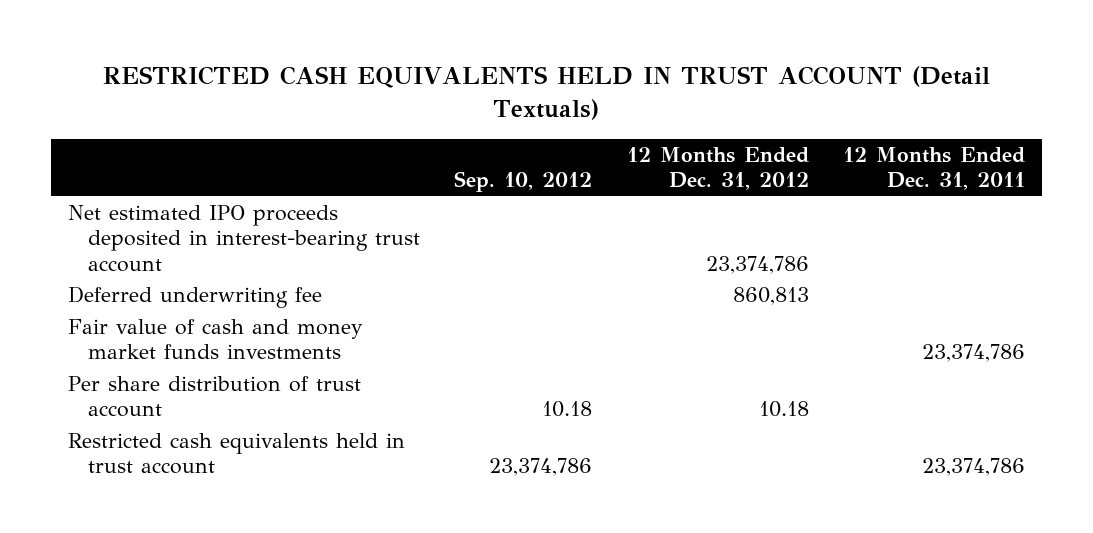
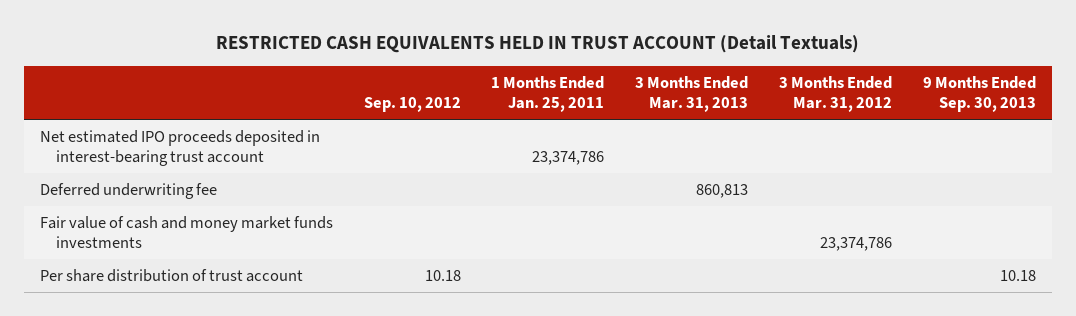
- | Sep. 10, 2012 | 12 Months Ended Dec. 31, 2012 | 12 Months Ended Dec. 31, 2011
+ | Sep. 10, 2012 | 1 Months Ended Jan. 25, 2011 | 3 Months Ended Mar. 31, 2013 | 3 Months Ended Mar. 31, 2012 | 9 Months Ended Sep. 30, 2013
- Restricted cash equivalents held in trust account | 23,374,786 | | 23,374,786

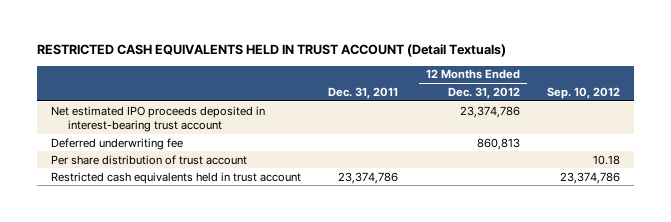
- | Sep. 10, 2012 | 1 Months Ended Jan. 25, 2011 | 3 Months Ended Mar. 31, 2013 | 3 Months Ended Mar. 31, 2012 | 9 Months Ended Sep. 30, 2013
+ | Dec. 31, 2011 | 12 Months Ended Dec. 31, 2012 | Sep. 10, 2012
- Fair value of cash and money market funds investments | | | | 23,374,786 |
+ Restricted cash equivalents held in trust account | 23,374,786 | | 23,374,786

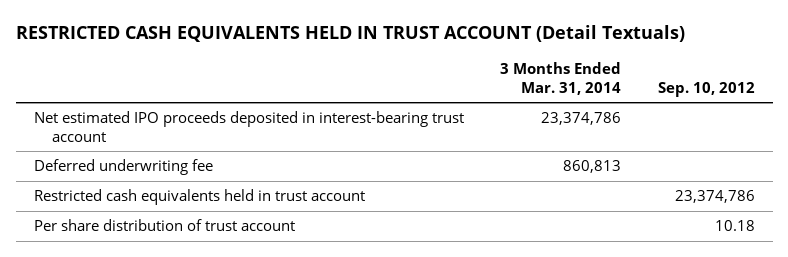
- | Dec. 31, 2011 | 12 Months Ended Dec. 31, 2012 | Sep. 10, 2012
+ | 3 Months Ended Mar. 31, 2014 | Sep. 10, 2012
moved down: Per share distribution of trust account | | 10.18

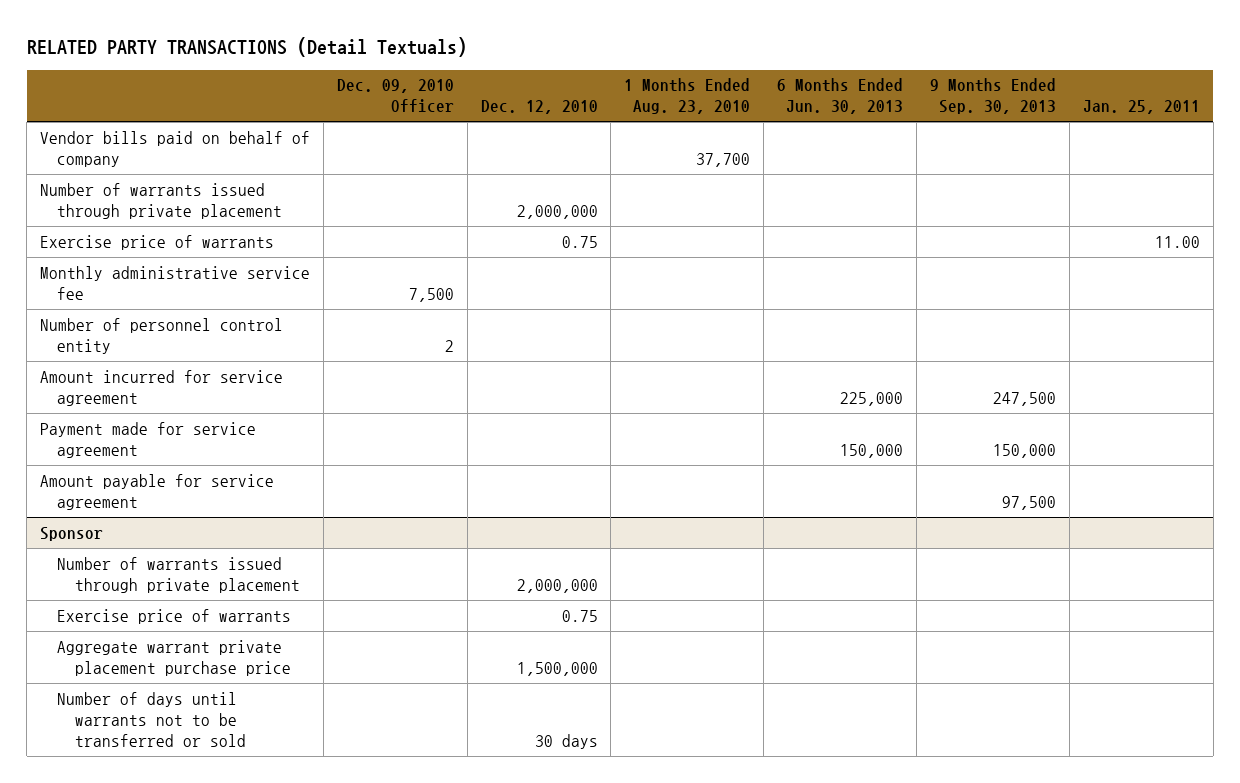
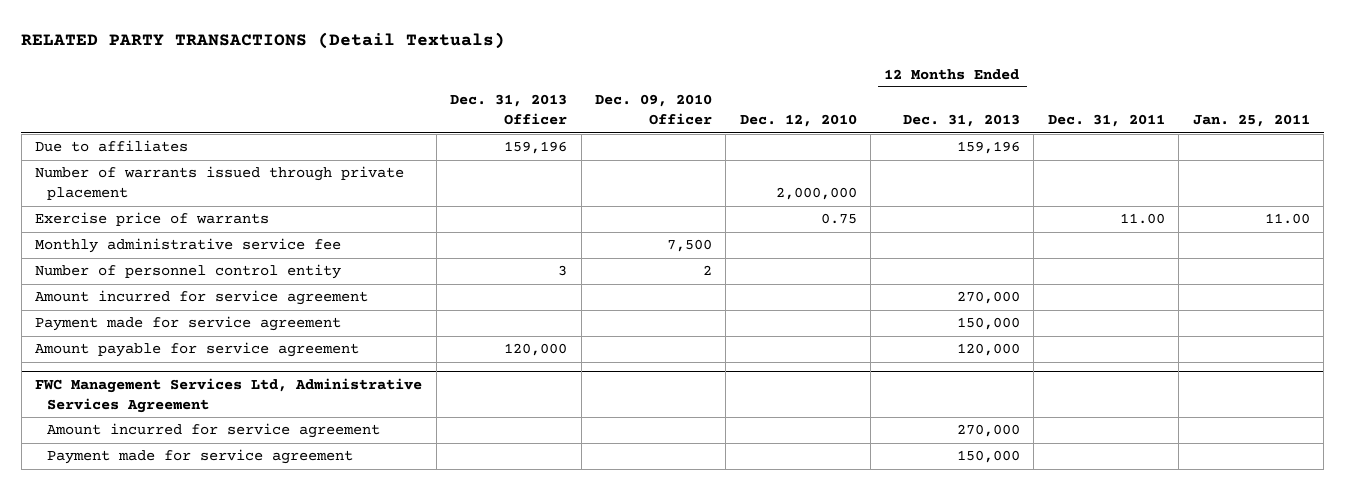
- | Dec. 09, 2010 Officer | Dec. 12, 2010 | 1 Months Ended Aug. 23, 2010 | 6 Months Ended Jun. 30, 2013 | 9 Months Ended Sep. 30, 2013 | Jan. 25, 2011
+ | Dec. 31, 2013 Officer | Dec. 09, 2010 Officer | Dec. 12, 2010 | 12 Months Ended Dec. 31, 2013 | Dec. 31, 2011 | Jan. 25, 2011
- Vendor bills paid on behalf of company | | | 37,700 | | |
+ Due to affiliates | 159,196 | | | 159,196 | |
- Sponsor
- Number of warrants issued through private placement | | 2,000,000 | | | |
- Exercise price of warrants | | 0.75 | | | |
- Aggregate warrant private placement purchase price | | 1,500,000 | | | |
- Number of days until warrants not to be transferred or sold | | 30 days | | | |
+ FWC Management Services Ltd, Administrative Services Agreement
+ Amount incurred for service agreement | | | | 270,000 | |
+ Payment made for service agreement | | | | 150,000 | |

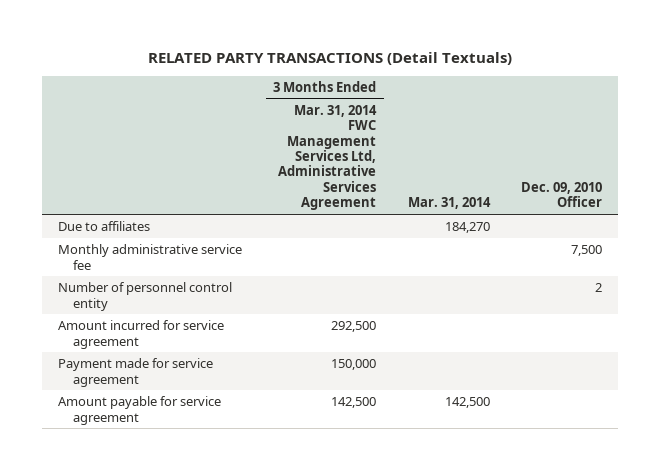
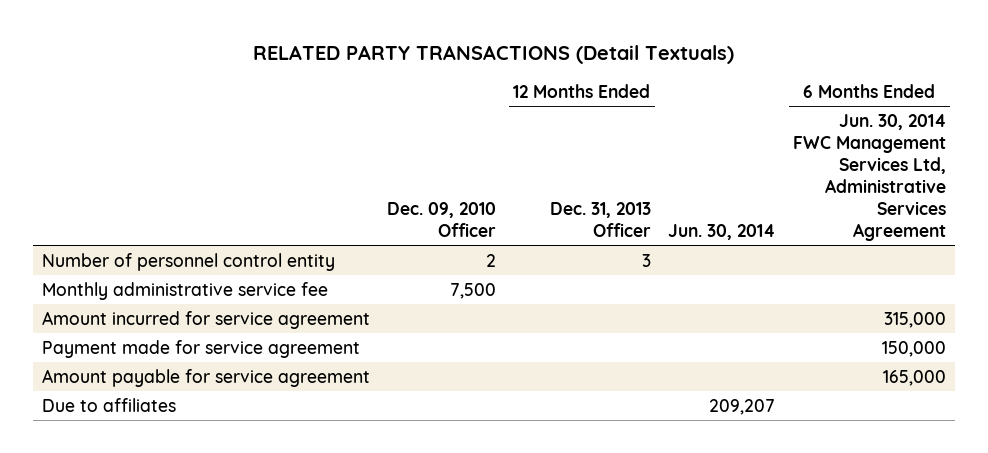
- | 3 Months Ended Mar. 31, 2014 FWC Management Services Ltd, Administrative Services Agreement | Mar. 31, 2014 | Dec. 09, 2010 Officer
+ | Dec. 09, 2010 Officer | 12 Months Ended Dec. 31, 2013 Officer | Jun. 30, 2014 | 6 Months Ended Jun. 30, 2014 FWC Management Services Ltd, Administrative Services Agreement
moved down: Monthly administrative service fee | 7,500 | | |
moved down: Due to affiliates | | | 209,207 |

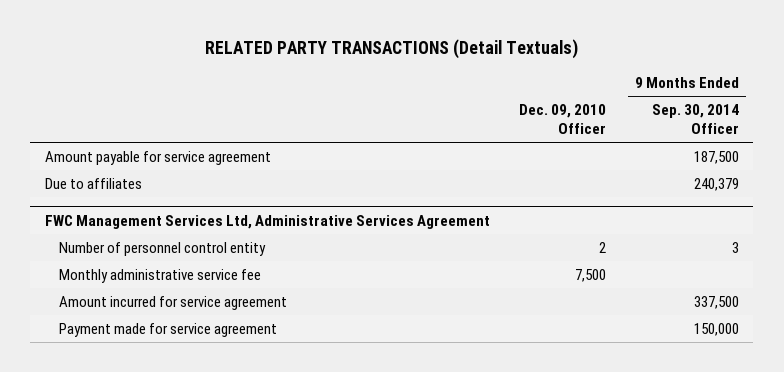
- | Dec. 09, 2010 Officer | 12 Months Ended Dec. 31, 2013 Officer | Jun. 30, 2014 | 6 Months Ended Jun. 30, 2014 FWC Management Services Ltd, Administrative Services Agreement
+ | Dec. 09, 2010 Officer | 9 Months Ended Sep. 30, 2014 Officer
- Number of personnel control entity | 2 | 3 | |
- Monthly administrative service fee | 7,500 | | |
- Amount incurred for service agreement | | | | 315,000
- Payment made for service agreement | | | | 150,000
+ FWC Management Services Ltd, Administrative Services Agreement
+ Number of personnel control entity | 2 | 3
+ Monthly administrative service fee | 7,500 |
+ Amount incurred for service agreement | | 337,500
+ Payment made for service agreement | | 150,000

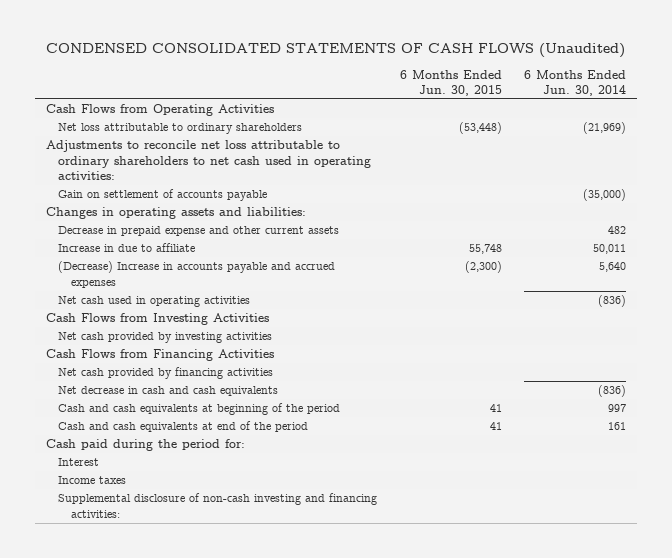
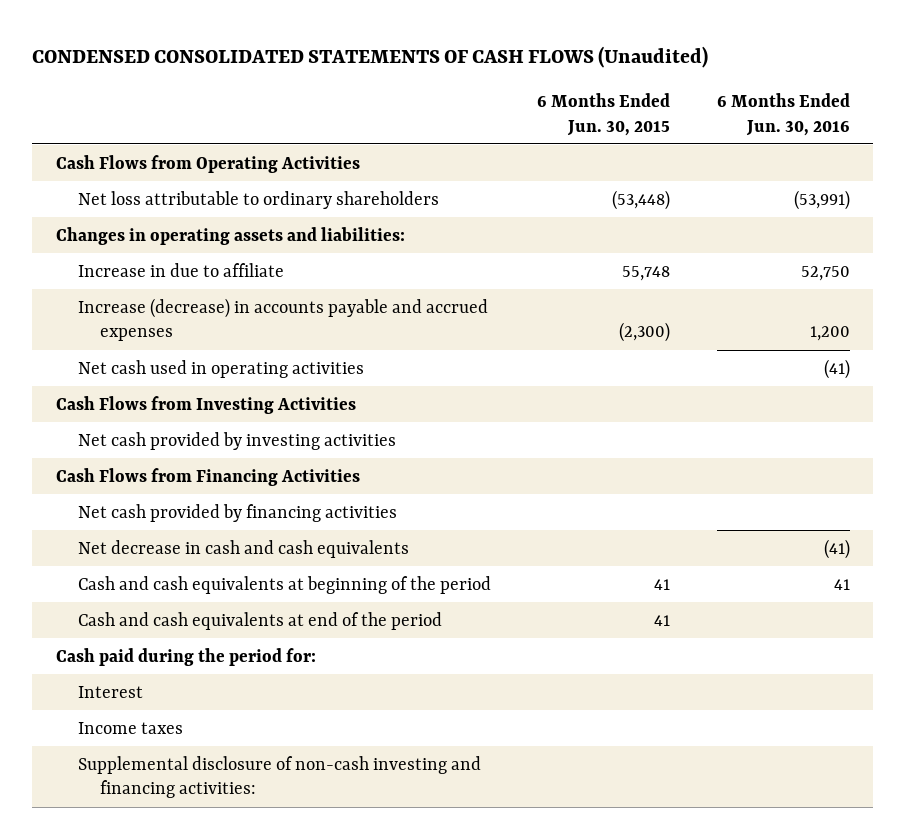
- | 6 Months Ended Jun. 30, 2015 | 6 Months Ended Jun. 30, 2014
+ | 6 Months Ended Jun. 30, 2015 | 6 Months Ended Jun. 30, 2016
- Adjustments to reconcile net loss attributable to ordinary shareholders to net cash used in operating activities:
- Gain on settlement of accounts payable | | (35,000)
- Decrease in prepaid expense and other current assets | | 482
- (Decrease) Increase in accounts payable and accrued expenses | (2,300) | 5,640
+ Increase (decrease) in accounts payable and accrued expenses | (2,300) | 1,200

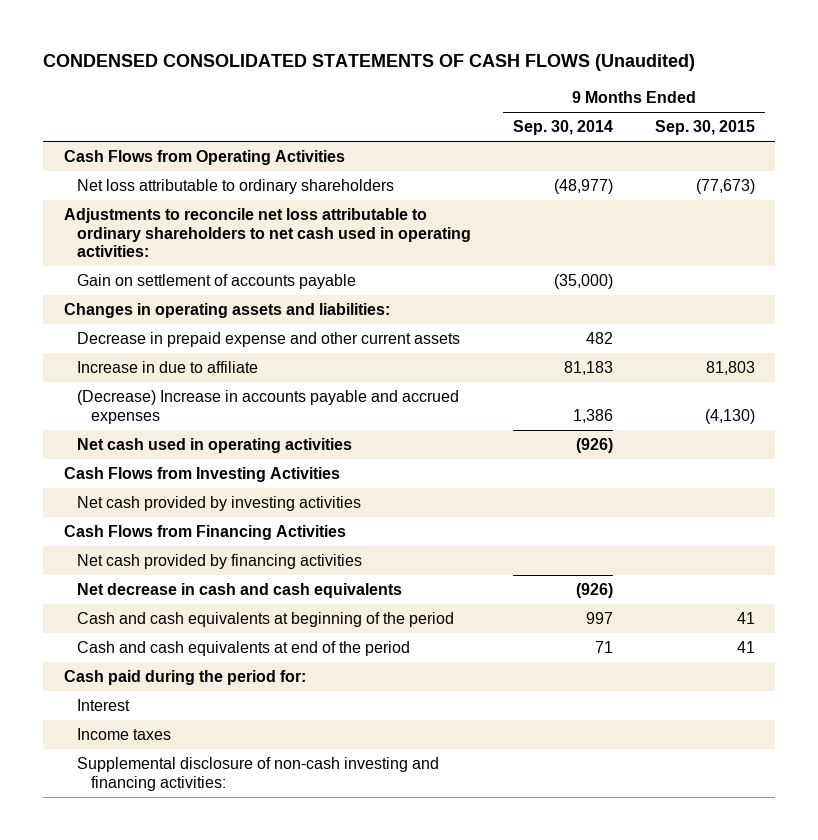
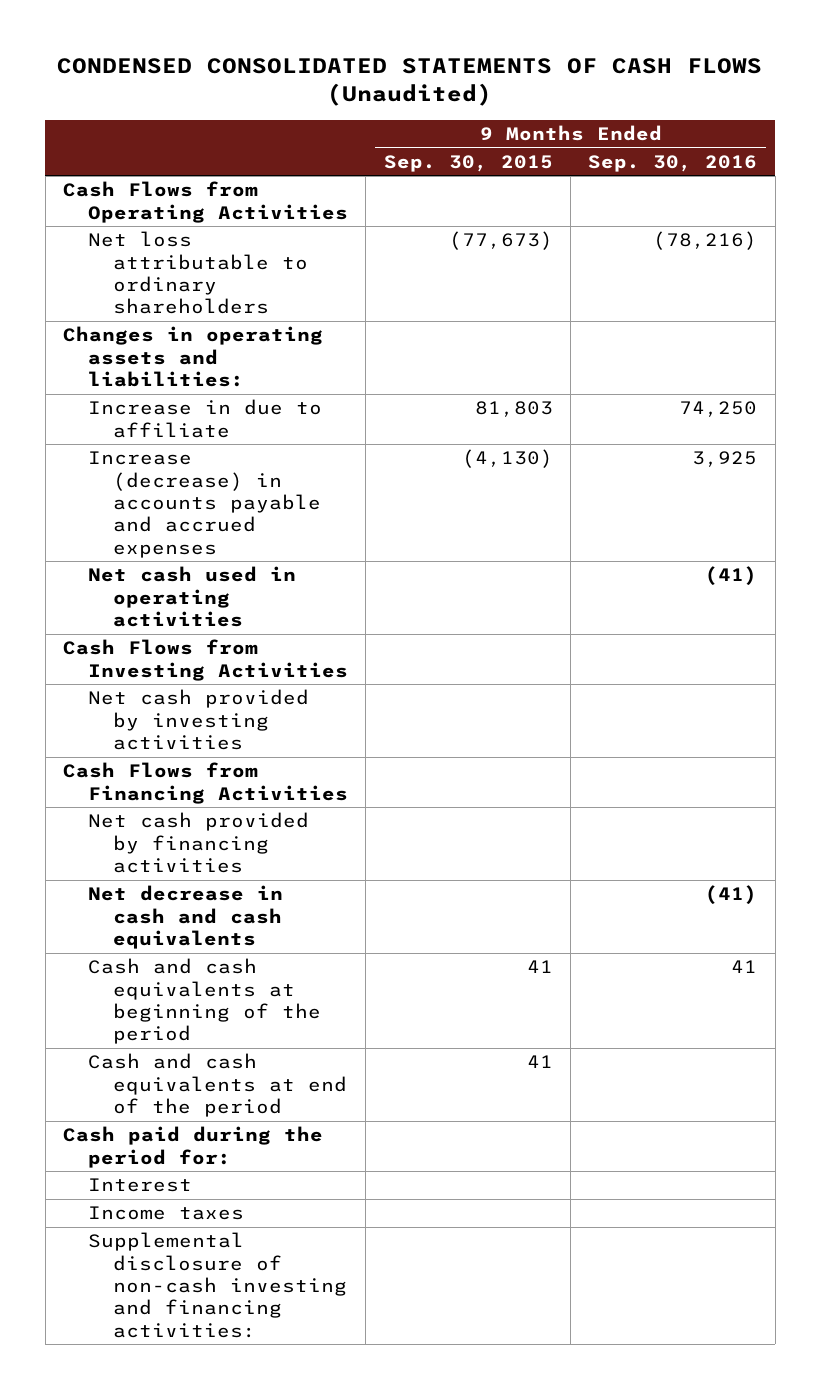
- | 9 Months Ended Sep. 30, 2014 | 9 Months Ended Sep. 30, 2015
+ | 9 Months Ended Sep. 30, 2015 | 9 Months Ended Sep. 30, 2016
- Adjustments to reconcile net loss attributable to ordinary shareholders to net cash used in operating activities:
- Gain on settlement of accounts payable | (35,000) |
- Decrease in prepaid expense and other current assets | 482 |
- (Decrease) Increase in accounts payable and accrued expenses | 1,386 | (4,130)
+ Increase (decrease) in accounts payable and accrued expenses | (4,130) | 3,925

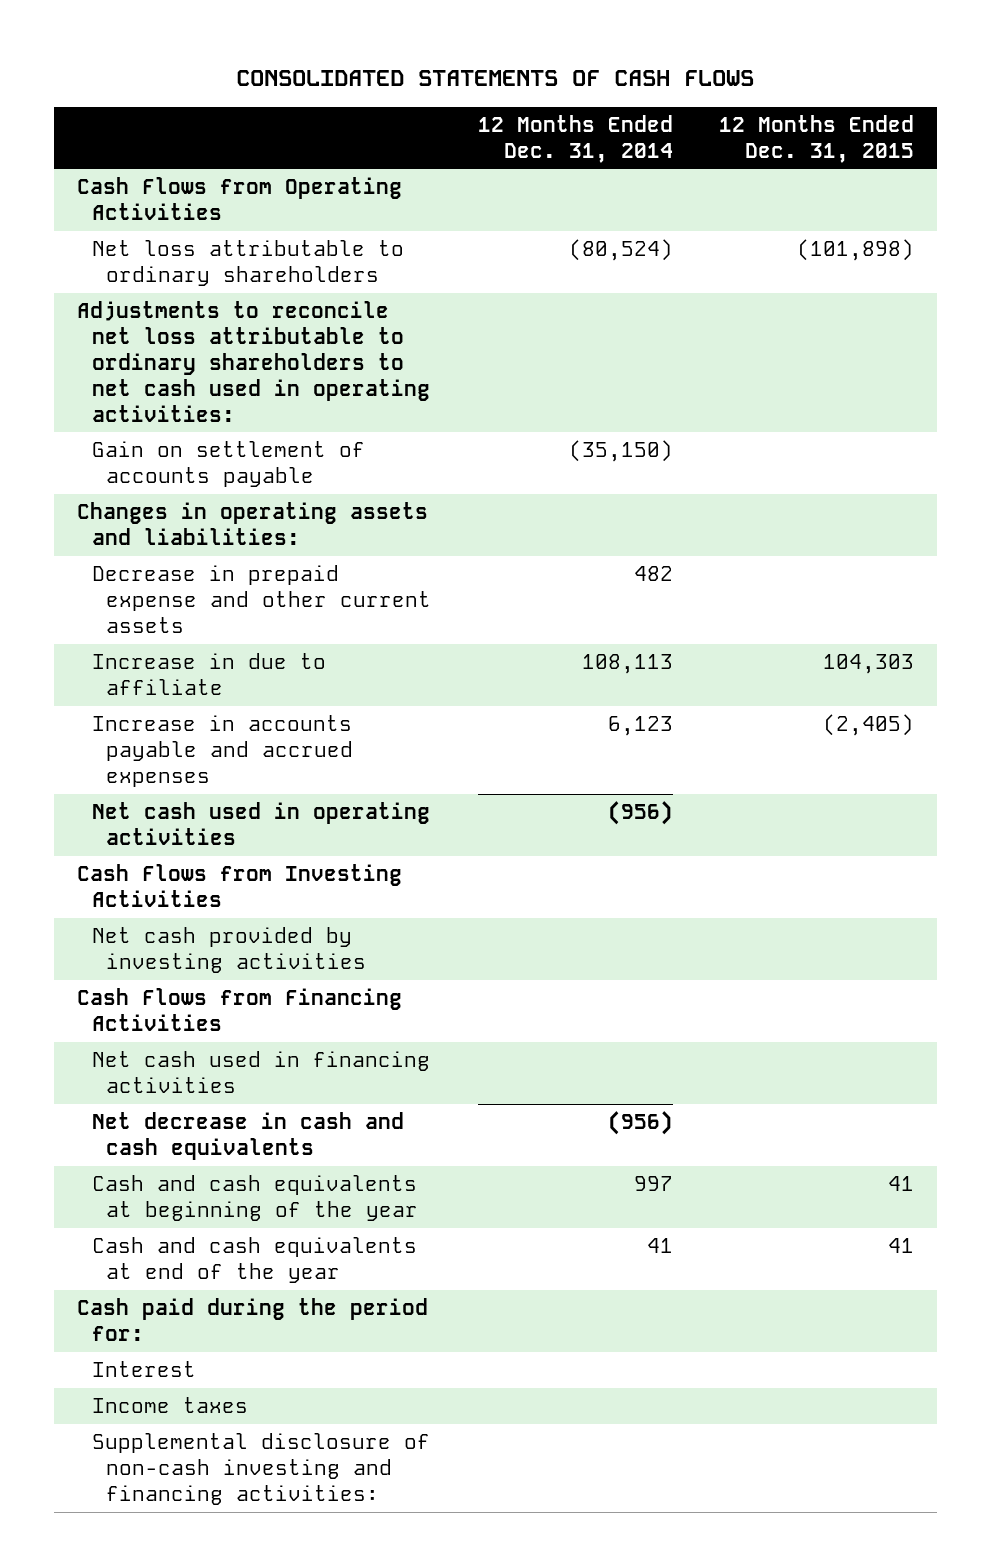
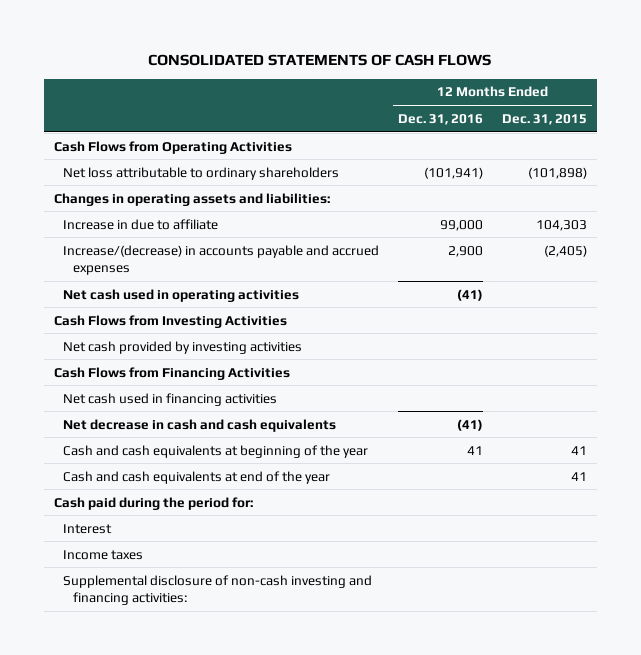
- | 12 Months Ended Dec. 31, 2014 | 12 Months Ended Dec. 31, 2015
+ | 12 Months Ended Dec. 31, 2016 | 12 Months Ended Dec. 31, 2015
- Adjustments to reconcile net loss attributable to ordinary shareholders to net cash used in operating activities:
- Gain on settlement of accounts payable | (35,150) |
- Decrease in prepaid expense and other current assets | 482 |
- Increase in accounts payable and accrued expenses | 6,123 | (2,405)
+ Increase/(decrease) in accounts payable and accrued expenses | 2,900 | (2,405)

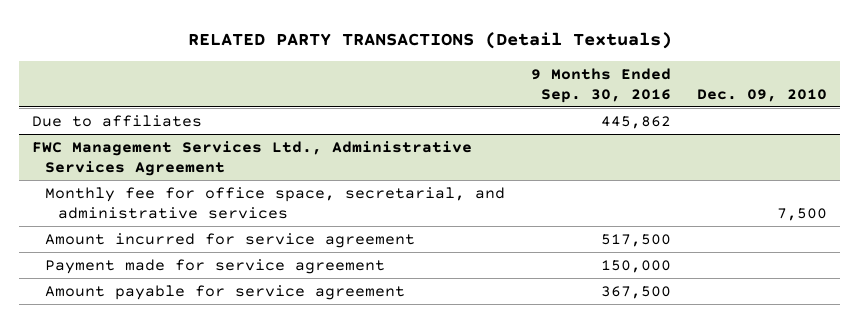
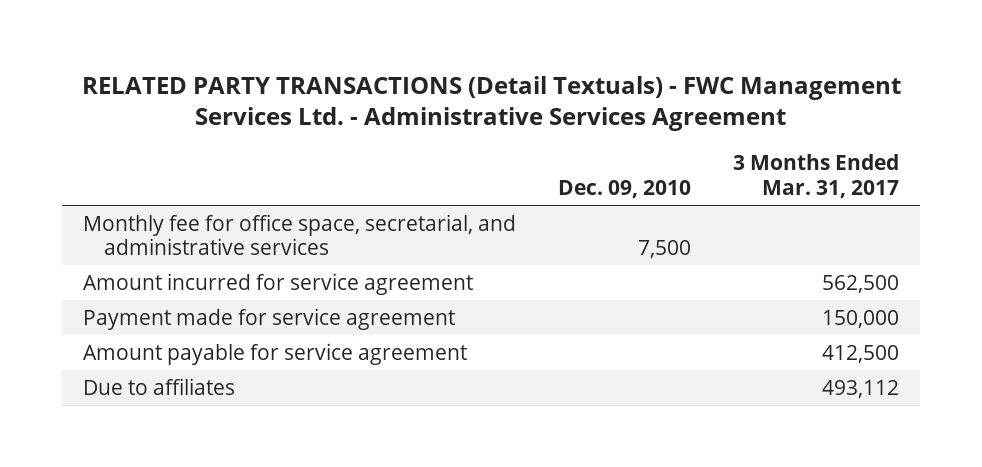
- RELATED PARTY TRANSACTIONS (Detail Textuals)
+ RELATED PARTY TRANSACTIONS (Detail Textuals) - FWC Management Services Ltd. - Administrative Services Agreement
- | 9 Months Ended Sep. 30, 2016 | Dec. 09, 2010
+ | Dec. 09, 2010 | 3 Months Ended Mar. 31, 2017
+ Monthly fee for office space, secretarial, and administrative services | 7,500 |
+ Amount incurred for service agreement | | 562,500
+ Payment made for service agreement | | 150,000
+ Amount payable for service agreement | | 412,500
- FWC Management Services Ltd., Administrative Services Agreement
- Monthly fee for office space, secretarial, and administrative services | | 7,500
- Amount incurred for service agreement | 517,500 |
- Payment made for service agreement | 150,000 |
- Amount payable for service agreement | 367,500 |

